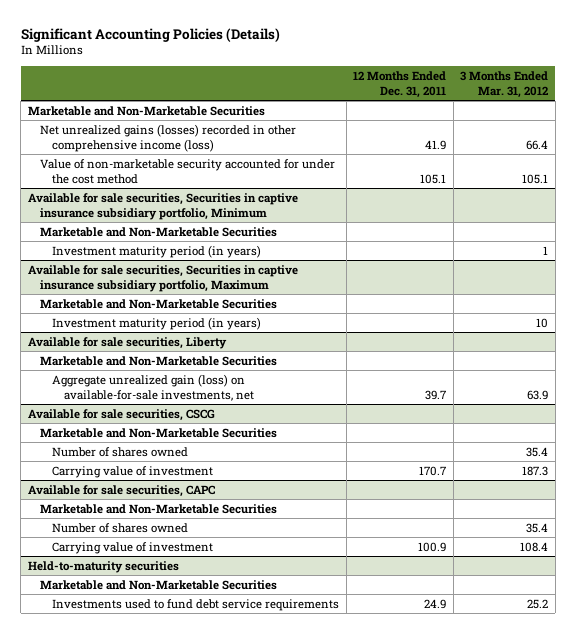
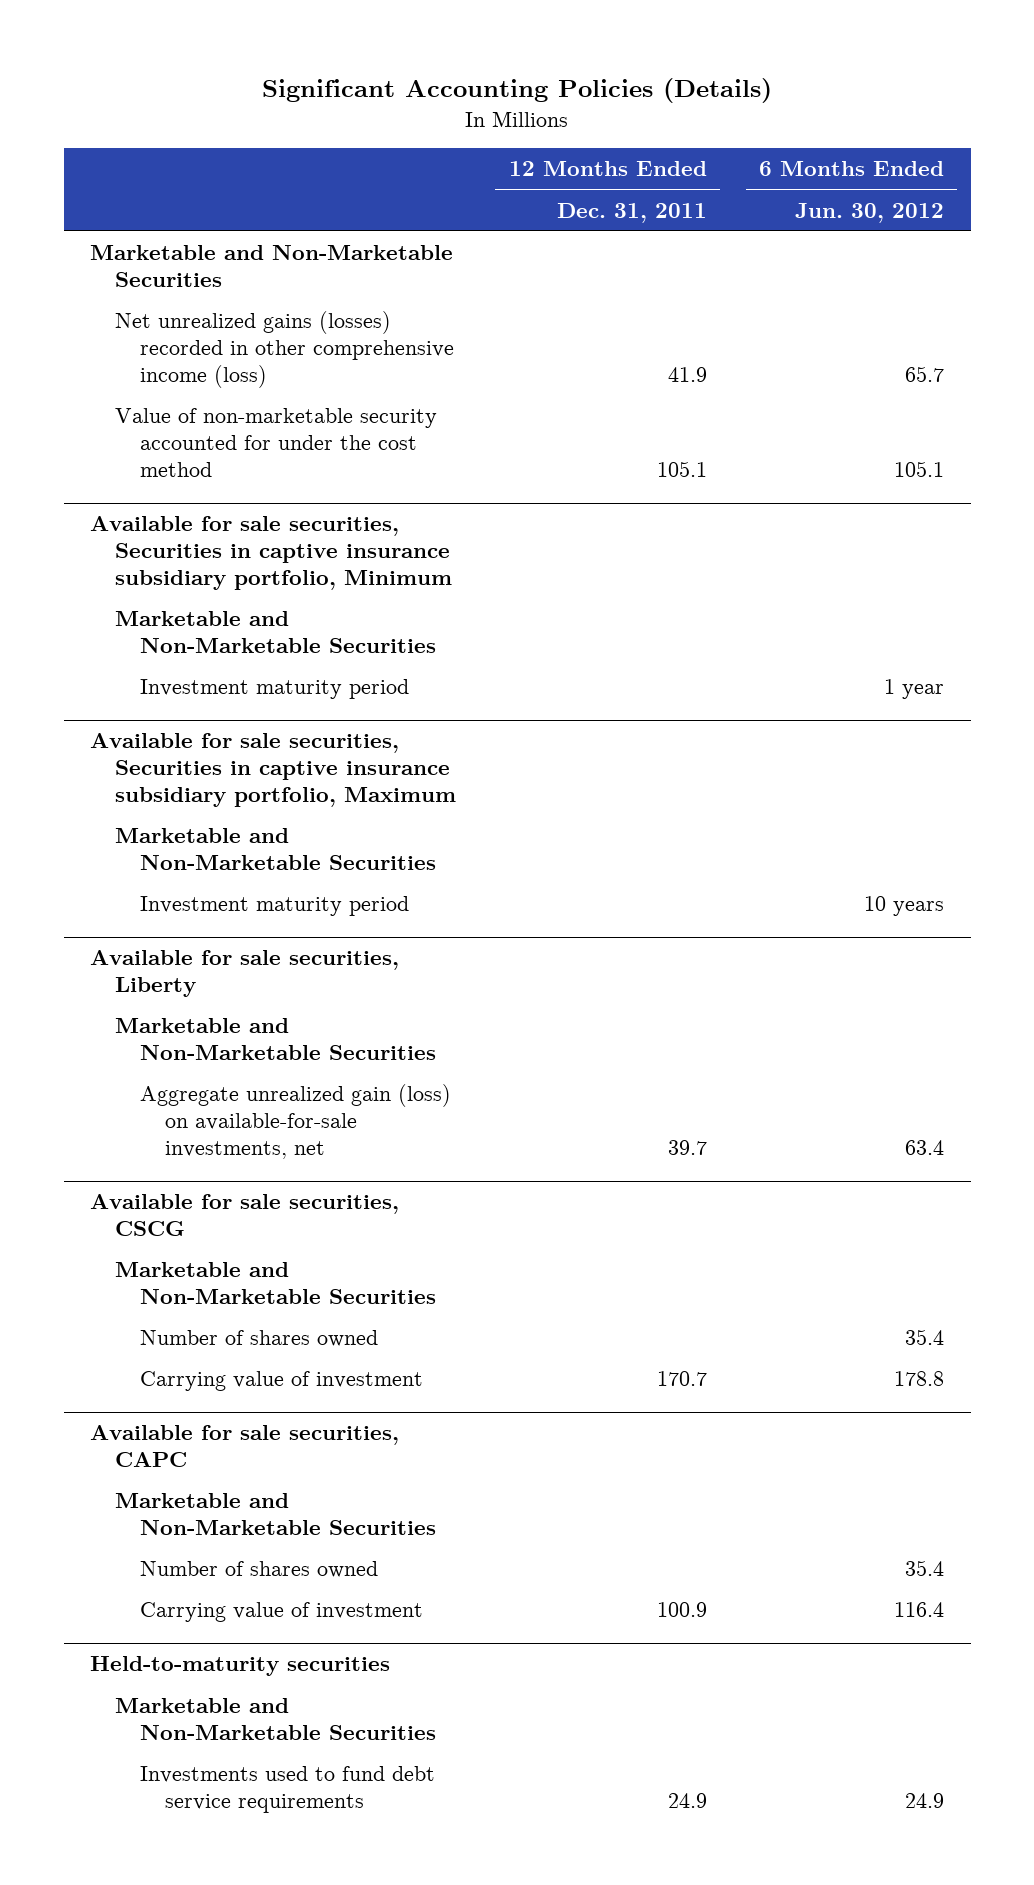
- | 12 Months Ended Dec. 31, 2011 | 3 Months Ended Mar. 31, 2012
+ | 12 Months Ended Dec. 31, 2011 | 6 Months Ended Jun. 30, 2012
@ Available for sale securities, Securities in captive insurance subsidiary portfolio, Minimum
- Investment maturity period (in years) | | 1
+ Investment maturity period | | 1 year
@ Available for sale securities, Securities in captive insurance subsidiary portfolio, Maximum
- Investment maturity period (in years) | | 10
+ Investment maturity period | | 10 years

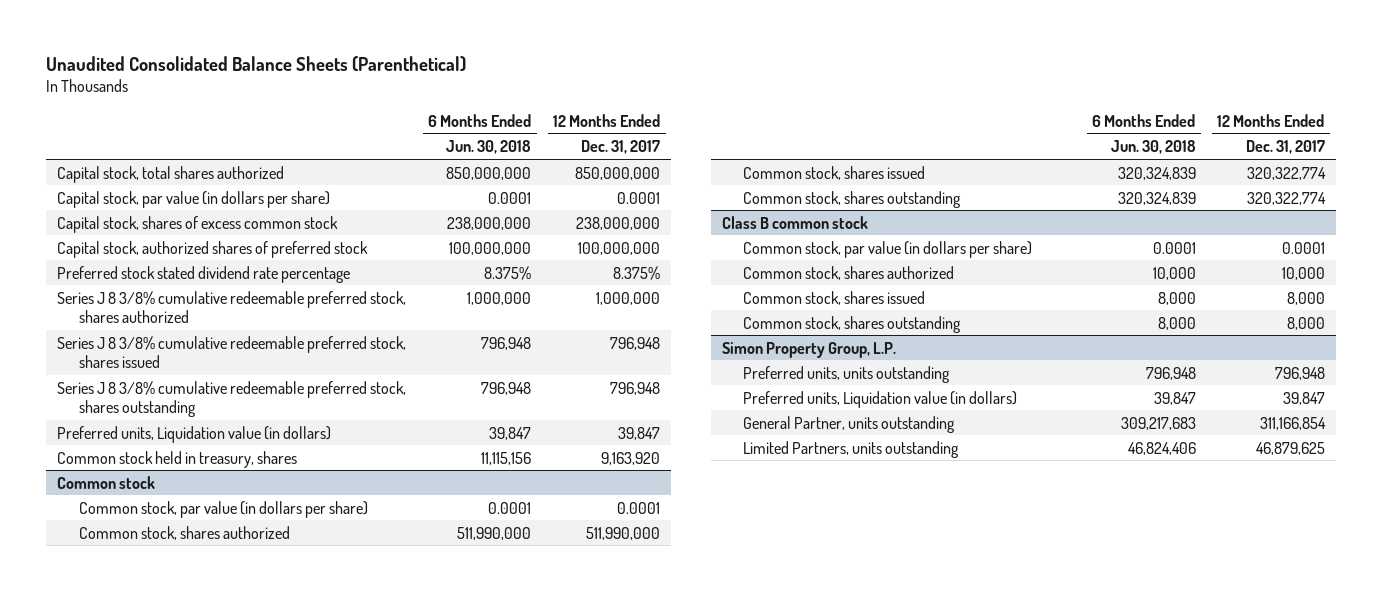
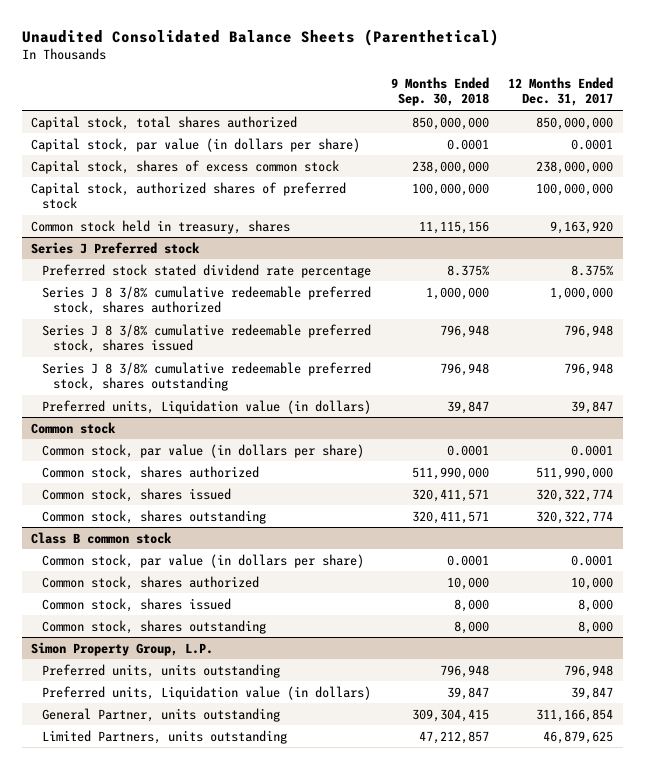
- | 6 Months Ended Jun. 30, 2018 | 12 Months Ended Dec. 31, 2017
+ | 9 Months Ended Sep. 30, 2018 | 12 Months Ended Dec. 31, 2017
moved up: Common stock held in treasury, shares | 11,115,156 | 9,163,920
+ Series J Preferred stock

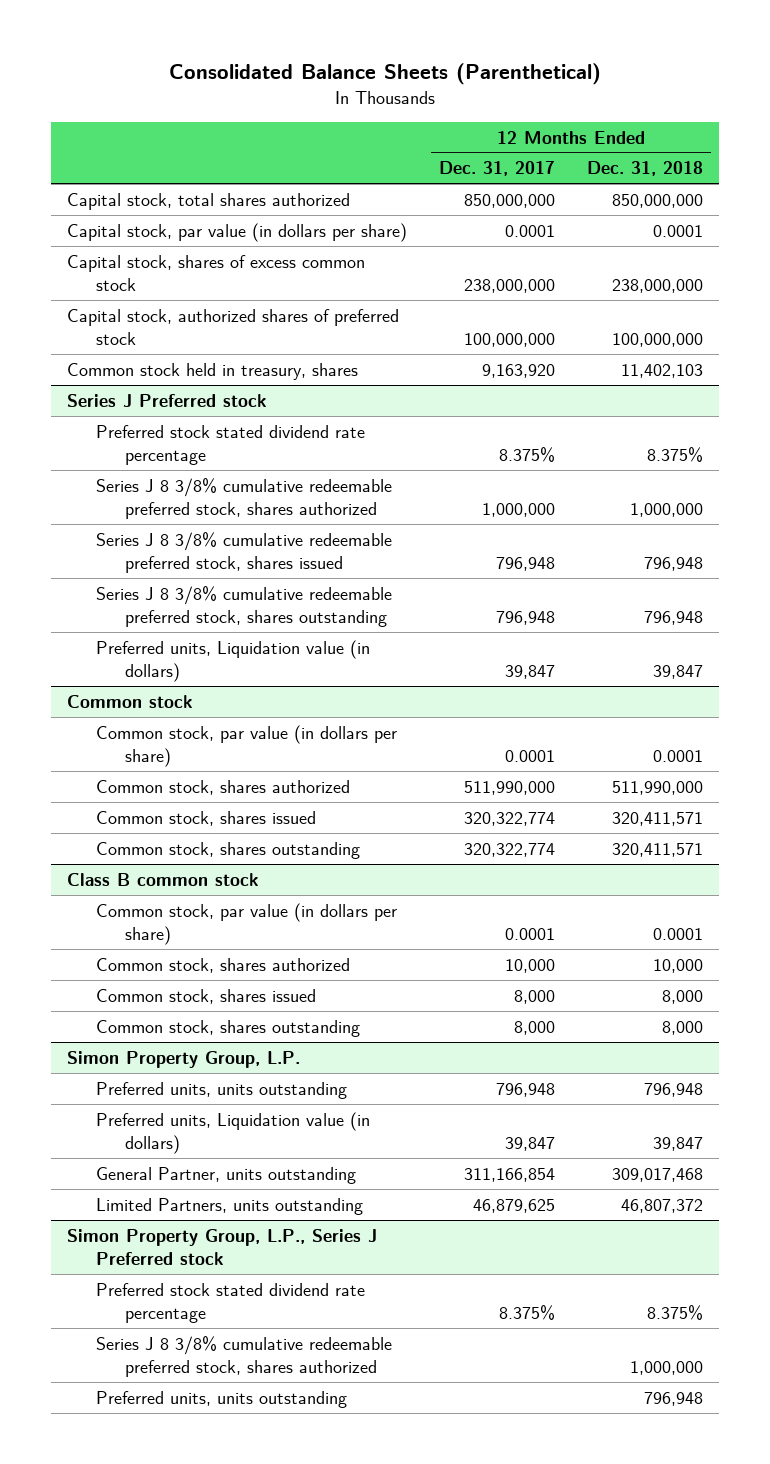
- Unaudited Consolidated Balance Sheets (Parenthetical)
+ Consolidated Balance Sheets (Parenthetical)
- | 9 Months Ended Sep. 30, 2018 | 12 Months Ended Dec. 31, 2017
+ | 12 Months Ended Dec. 31, 2017 | 12 Months Ended Dec. 31, 2018
+ Simon Property Group, L.P., Series J Preferred stock
+ Preferred stock stated dividend rate percentage | 8.375% | 8.375%
+ Series J 8 3/8% cumulative redeemable preferred stock, shares authorized | | 1,000,000
+ Preferred units, units outstanding | | 796,948

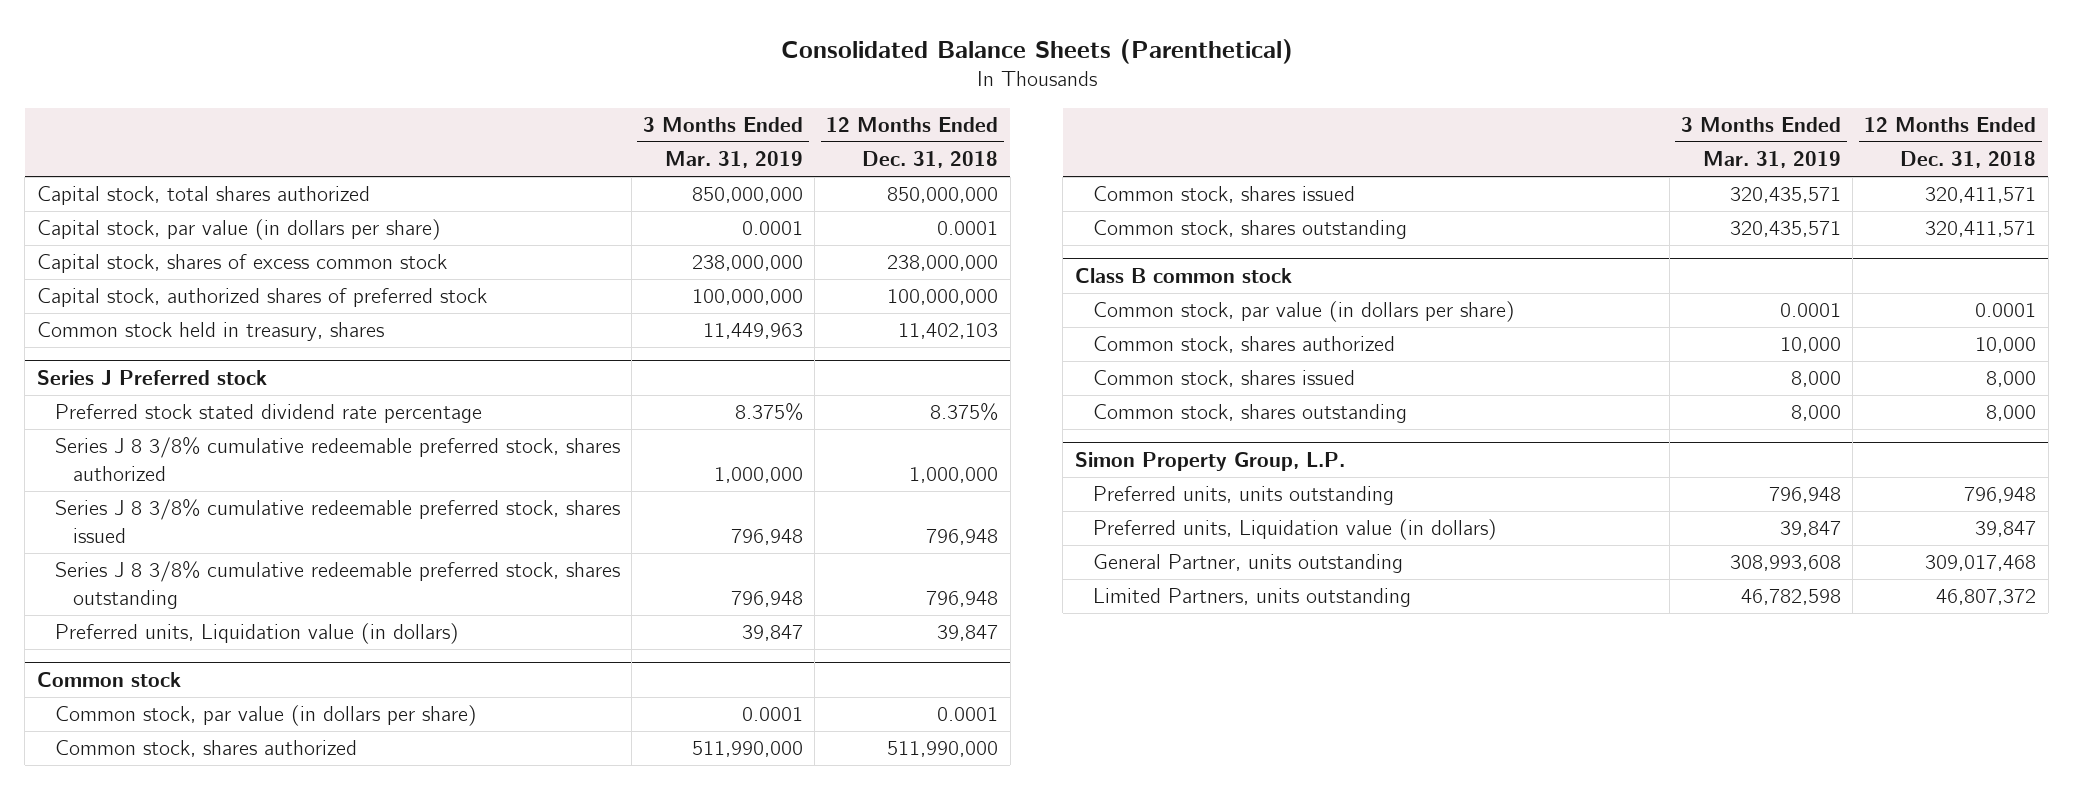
- | 12 Months Ended Dec. 31, 2017 | 12 Months Ended Dec. 31, 2018
+ | 3 Months Ended Mar. 31, 2019 | 12 Months Ended Dec. 31, 2018
- Simon Property Group, L.P., Series J Preferred stock
- Preferred stock stated dividend rate percentage | 8.375% | 8.375%
- Series J 8 3/8% cumulative redeemable preferred stock, shares authorized | | 1,000,000
- Preferred units, units outstanding | | 796,948

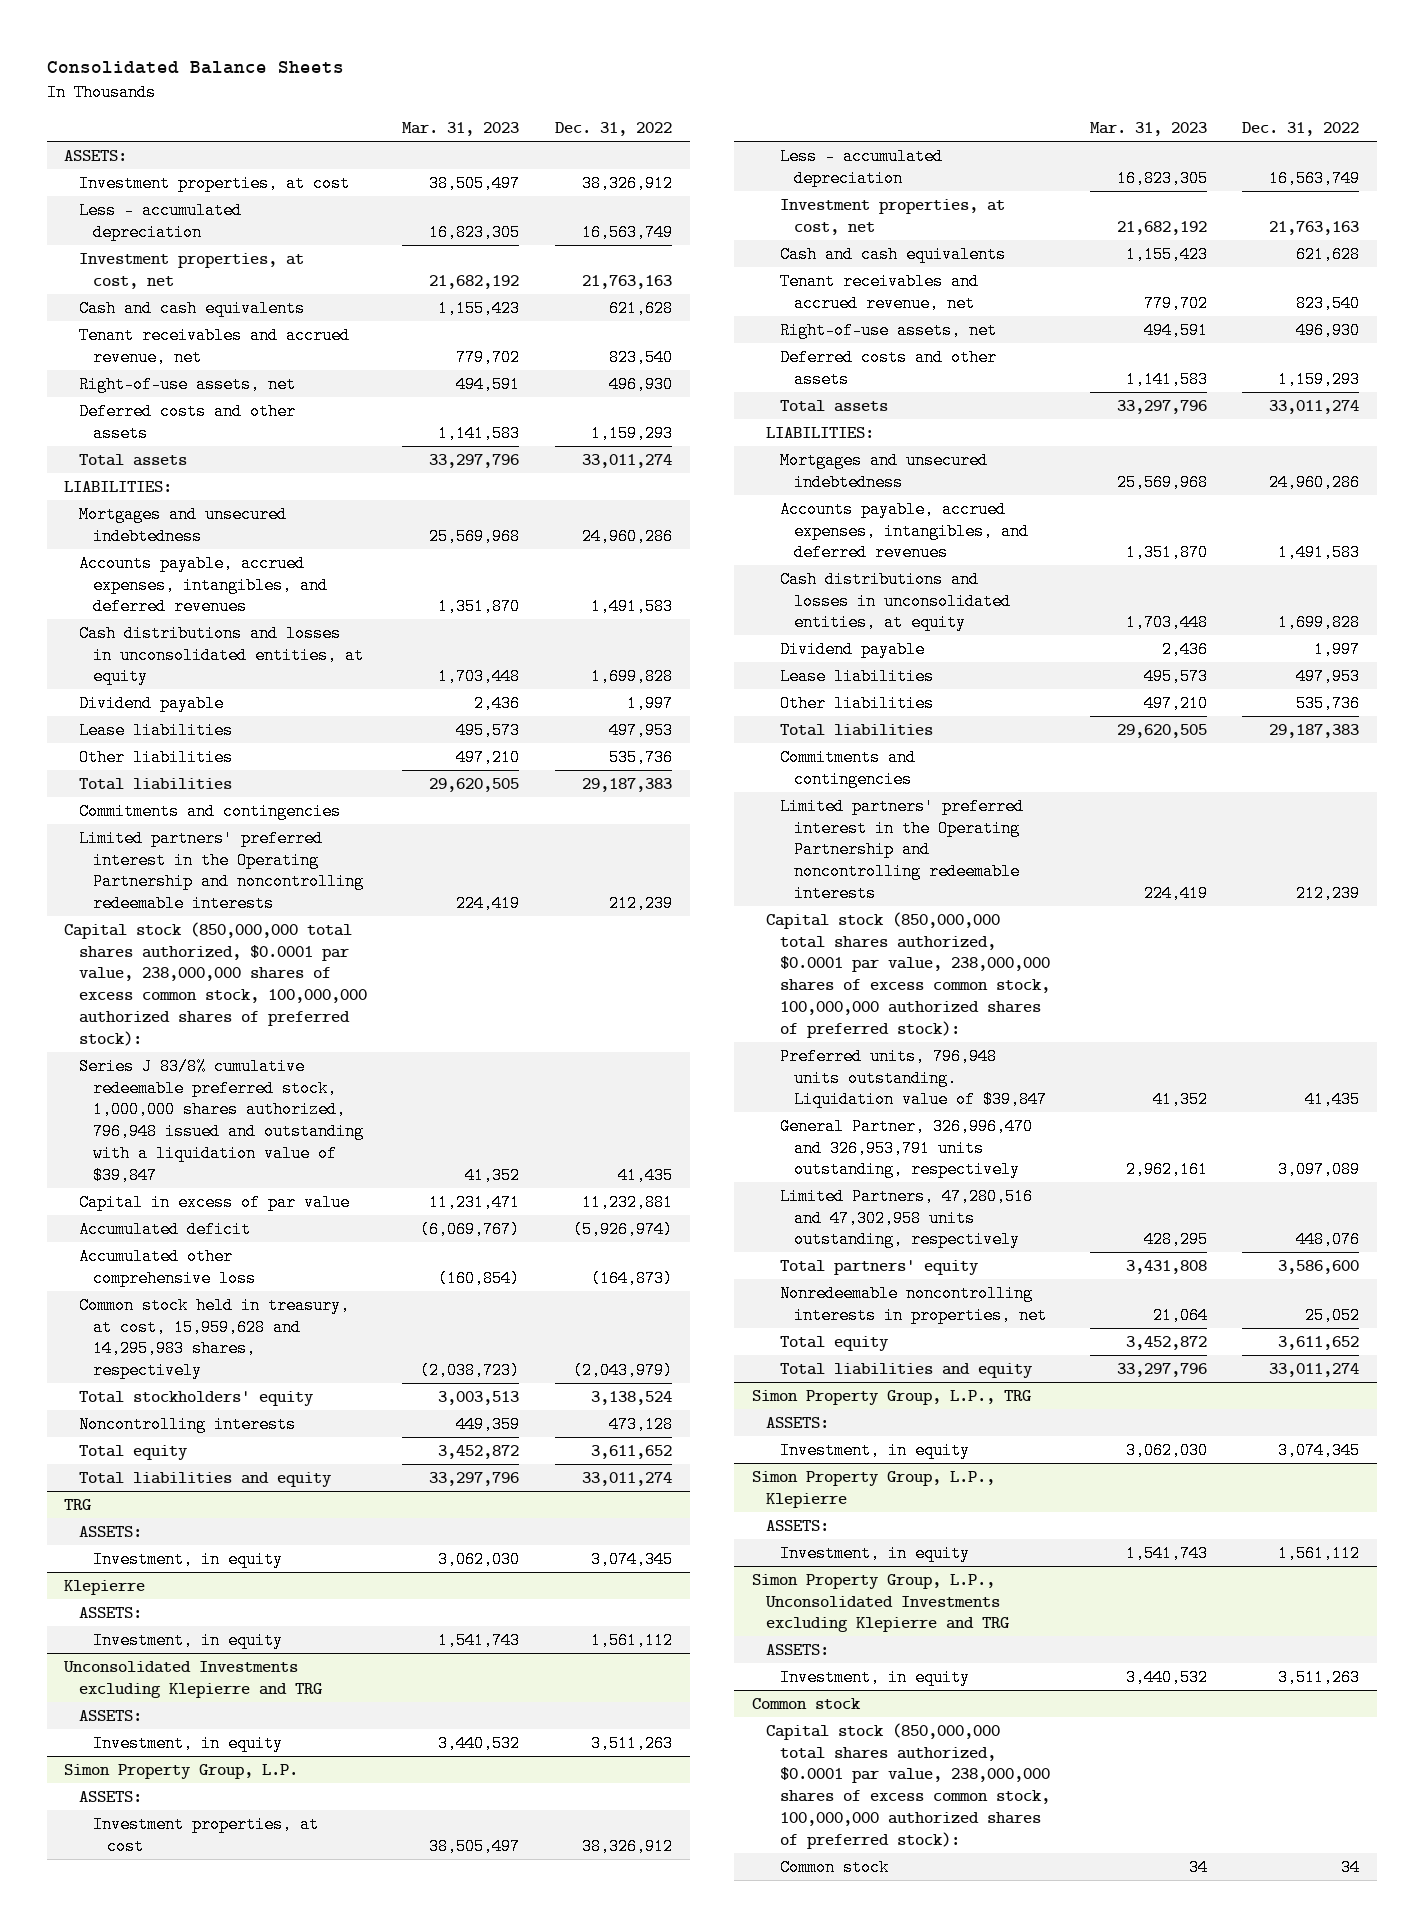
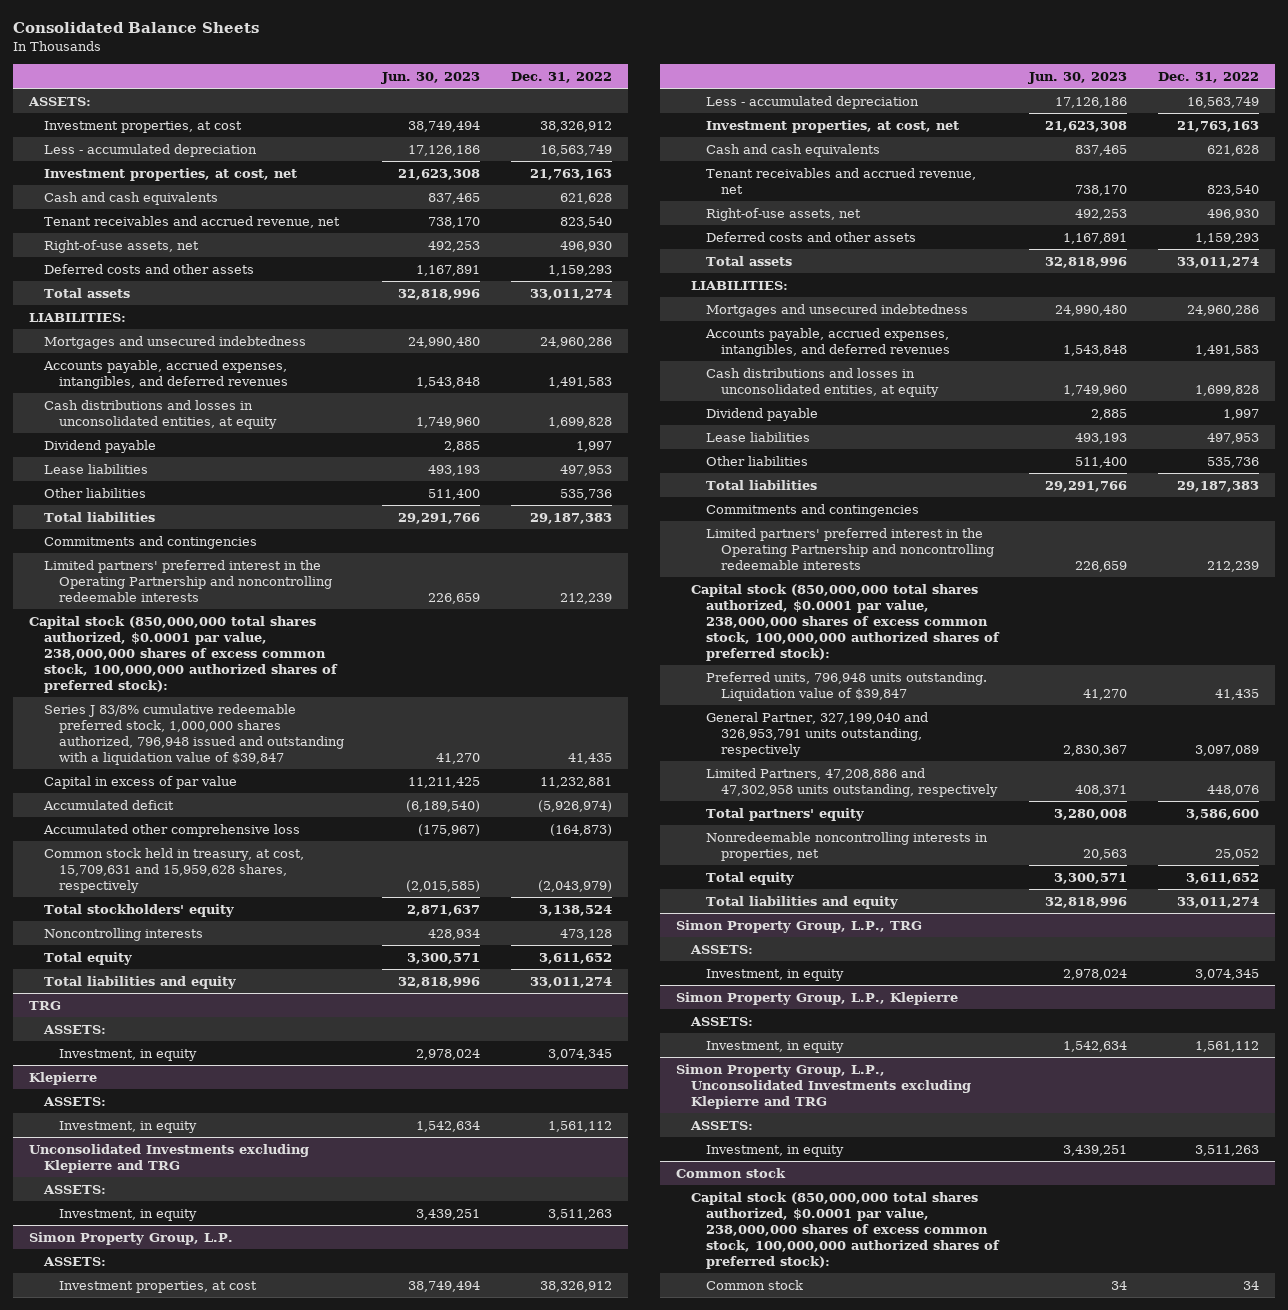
- | Mar. 31, 2023 | Dec. 31, 2022
+ | Jun. 30, 2023 | Dec. 31, 2022
- Common stock held in treasury, at cost, 15,959,628 and 14,295,983 shares, respectively | (2,038,723) | (2,043,979)
+ Common stock held in treasury, at cost, 15,709,631 and 15,959,628 shares, respectively | (2,015,585) | (2,043,979)
@ Simon Property Group, L.P.
- General Partner, 326,996,470 and 326,953,791 units outstanding, respectively | 2,962,161 | 3,097,089
- Limited Partners, 47,280,516 and 47,302,958 units outstanding, respectively | 428,295 | 448,076
+ General Partner, 327,199,040 and 326,953,791 units outstanding, respectively | 2,830,367 | 3,097,089
+ Limited Partners, 47,208,886 and 47,302,958 units outstanding, respectively | 408,371 | 448,076

